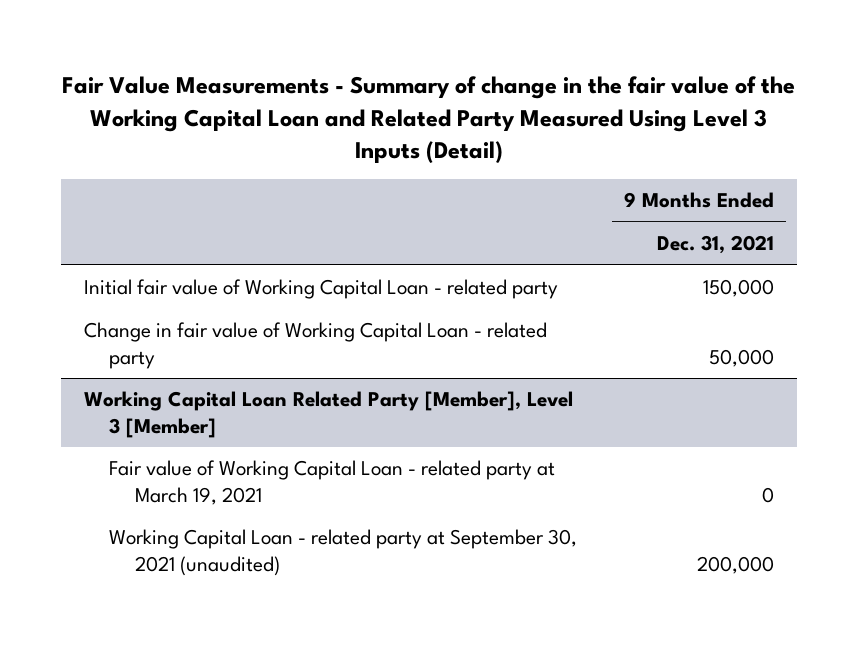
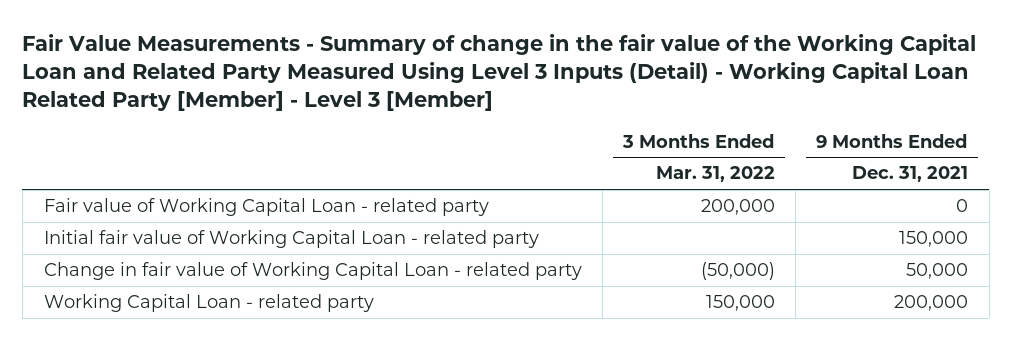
- Fair Value Measurements - Summary of change in the fair value of the Working Capital Loan and Related Party Measured Using Level 3 Inputs (Detail)
+ Fair Value Measurements - Summary of change in the fair value of the Working Capital Loan and Related Party Measured Using Level 3 Inputs (Detail) - Working Capital Loan Related Party [Member] - Level 3 [Member]
- | 9 Months Ended Dec. 31, 2021
+ | 3 Months Ended Mar. 31, 2022 | 9 Months Ended Dec. 31, 2021
+ Fair value of Working Capital Loan - related party | 200,000 | 0
- Working Capital Loan Related Party [Member], Level 3 [Member]
- Fair value of Working Capital Loan - related party at March 19, 2021 | 0
- Working Capital Loan - related party at September 30, 2021 (unaudited) | 200,000
+ Working Capital Loan - related party | 150,000 | 200,000

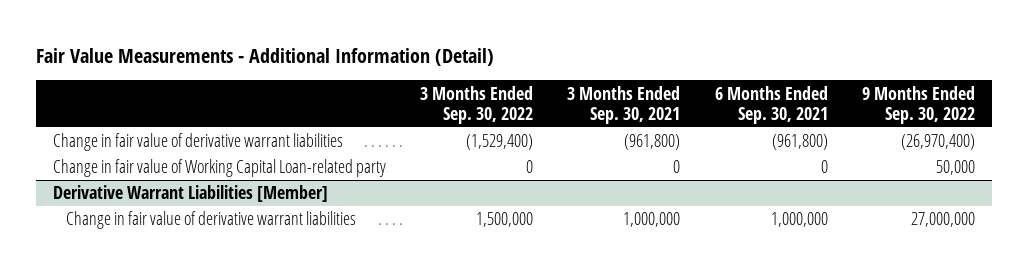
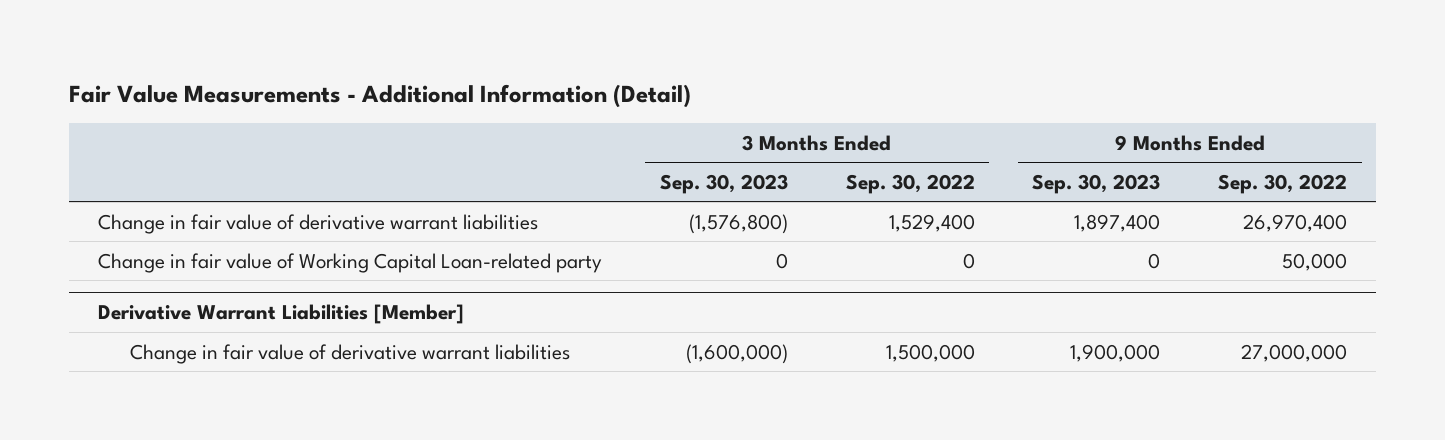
- | 3 Months Ended Sep. 30, 2022 | 3 Months Ended Sep. 30, 2021 | 6 Months Ended Sep. 30, 2021 | 9 Months Ended Sep. 30, 2022
+ | 3 Months Ended Sep. 30, 2023 | 3 Months Ended Sep. 30, 2022 | 9 Months Ended Sep. 30, 2023 | 9 Months Ended Sep. 30, 2022
- Change in fair value of derivative warrant liabilities | (1,529,400) | (961,800) | (961,800) | (26,970,400)
+ Change in fair value of derivative warrant liabilities | (1,576,800) | 1,529,400 | 1,897,400 | 26,970,400

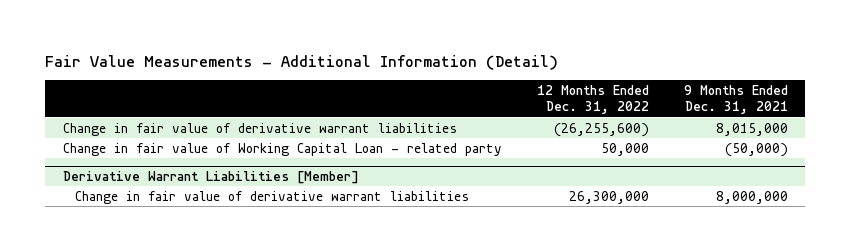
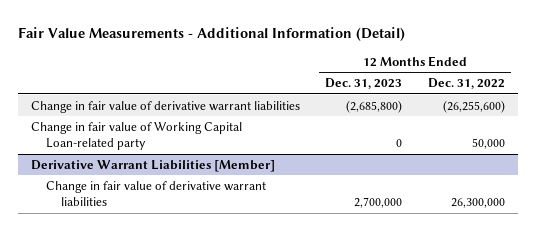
- | 12 Months Ended Dec. 31, 2022 | 9 Months Ended Dec. 31, 2021
+ | 12 Months Ended Dec. 31, 2023 | 12 Months Ended Dec. 31, 2022
- Change in fair value of Working Capital Loan - related party | 50,000 | (50,000)
+ Change in fair value of Working Capital Loan-related party | 0 | 50,000

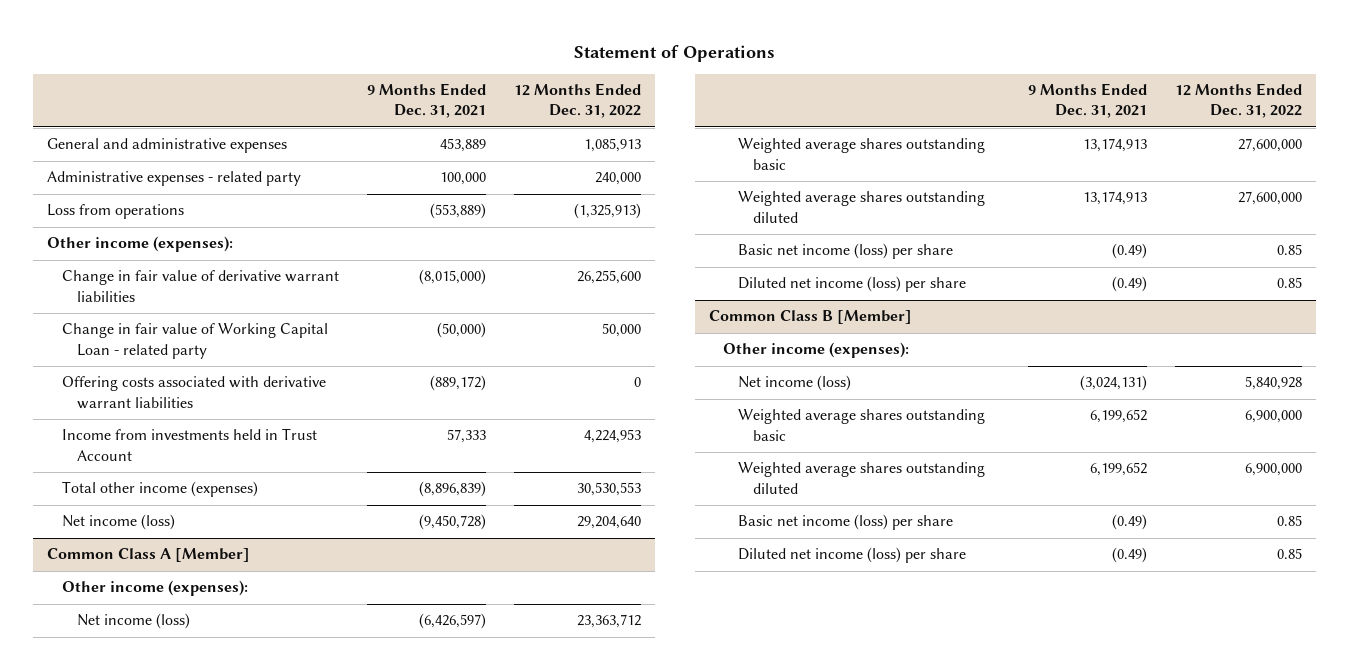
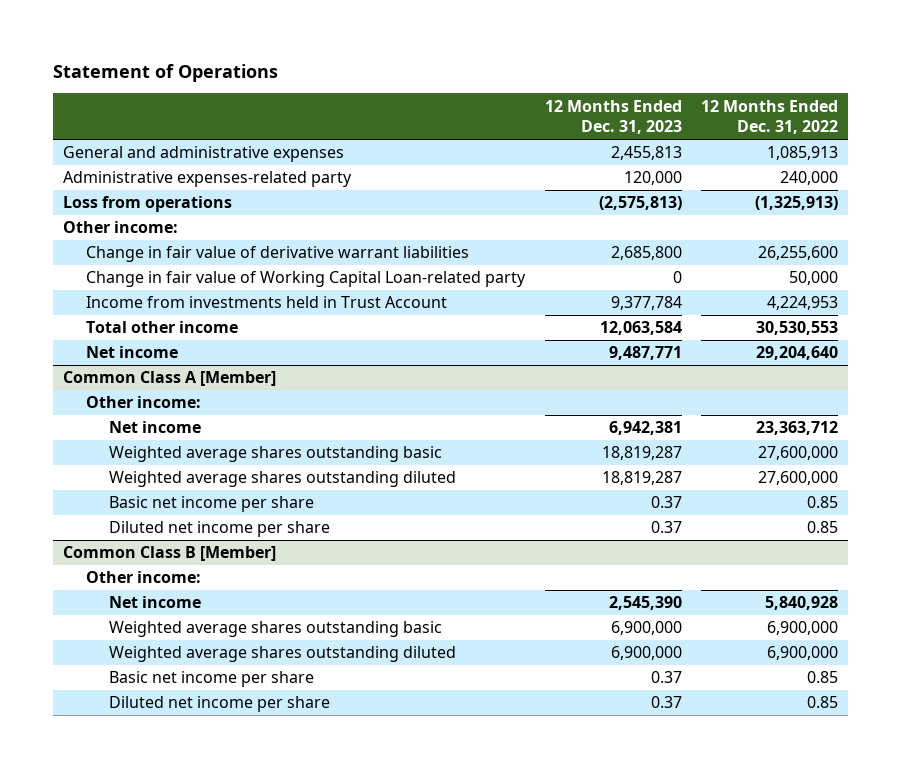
- | 9 Months Ended Dec. 31, 2021 | 12 Months Ended Dec. 31, 2022
+ | 12 Months Ended Dec. 31, 2023 | 12 Months Ended Dec. 31, 2022
- Administrative expenses - related party | 100,000 | 240,000
+ Administrative expenses-related party | 120,000 | 240,000
- Other income (expenses):
+ Other income:
- Change in fair value of Working Capital Loan - related party | (50,000) | 50,000
- Offering costs associated with derivative warrant liabilities | (889,172) | 0
+ Change in fair value of Working Capital Loan-related party | 0 | 50,000
- Total other income (expenses) | (8,896,839) | 30,530,553
- Net income (loss) | (9,450,728) | 29,204,640
+ Total other income | 12,063,584 | 30,530,553
+ Net income | 9,487,771 | 29,204,640
@ Common Class A [Member]
- Other income (expenses):
- Net income (loss) | (6,426,597) | 23,363,712
+ Other income:
+ Net income | 6,942,381 | 23,363,712
- Basic net income (loss) per share | (0.49) | 0.85
- Diluted net income (loss) per share | (0.49) | 0.85
+ Basic net income per share | 0.37 | 0.85
+ Diluted net income per share | 0.37 | 0.85
@ Common Class B [Member]
- Other income (expenses):
- Net income (loss) | (3,024,131) | 5,840,928
+ Other income:
+ Net income | 2,545,390 | 5,840,928
- Basic net income (loss) per share | (0.49) | 0.85
- Diluted net income (loss) per share | (0.49) | 0.85
+ Basic net income per share | 0.37 | 0.85
+ Diluted net income per share | 0.37 | 0.85

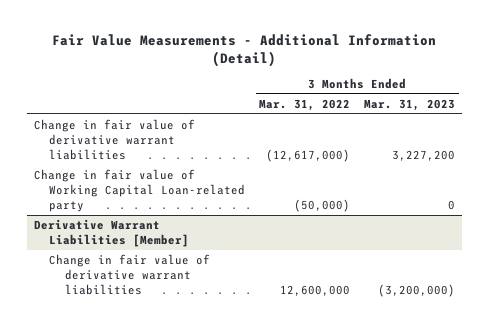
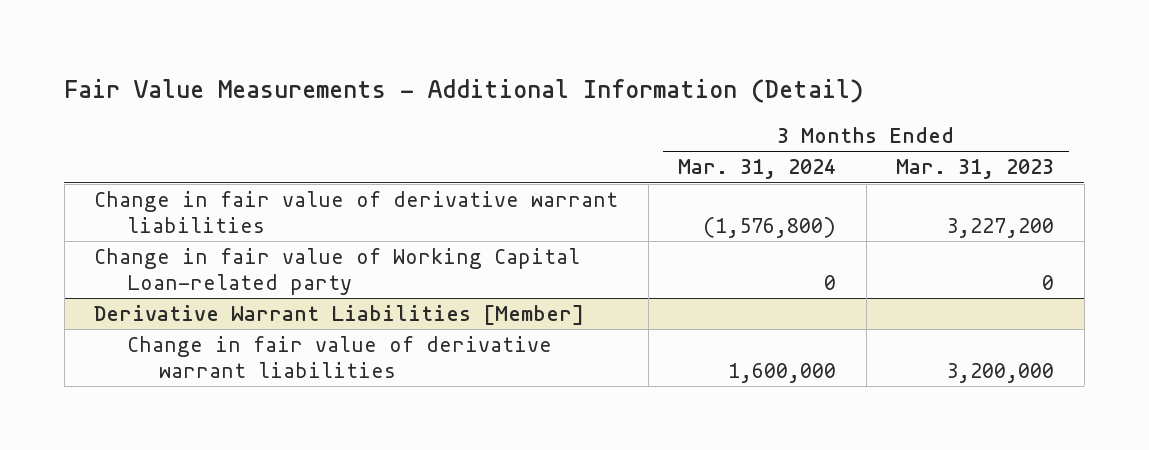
- | 3 Months Ended Mar. 31, 2022 | 3 Months Ended Mar. 31, 2023
+ | 3 Months Ended Mar. 31, 2024 | 3 Months Ended Mar. 31, 2023
@ Derivative Warrant Liabilities [Member]
- Change in fair value of derivative warrant liabilities | 12,600,000 | (3,200,000)
+ Change in fair value of derivative warrant liabilities | 1,600,000 | 3,200,000

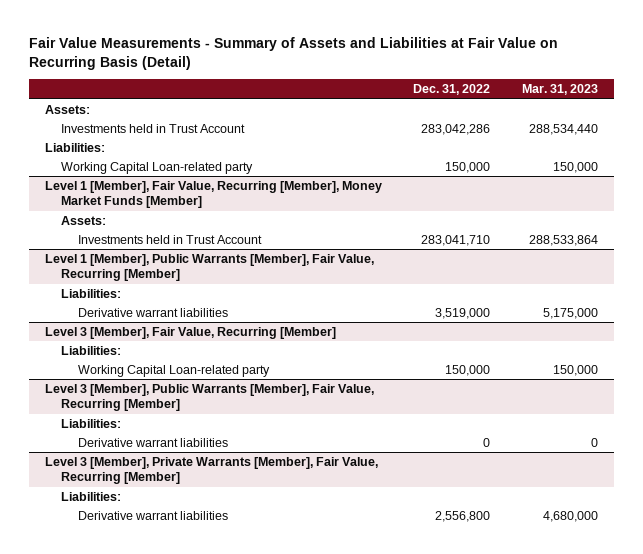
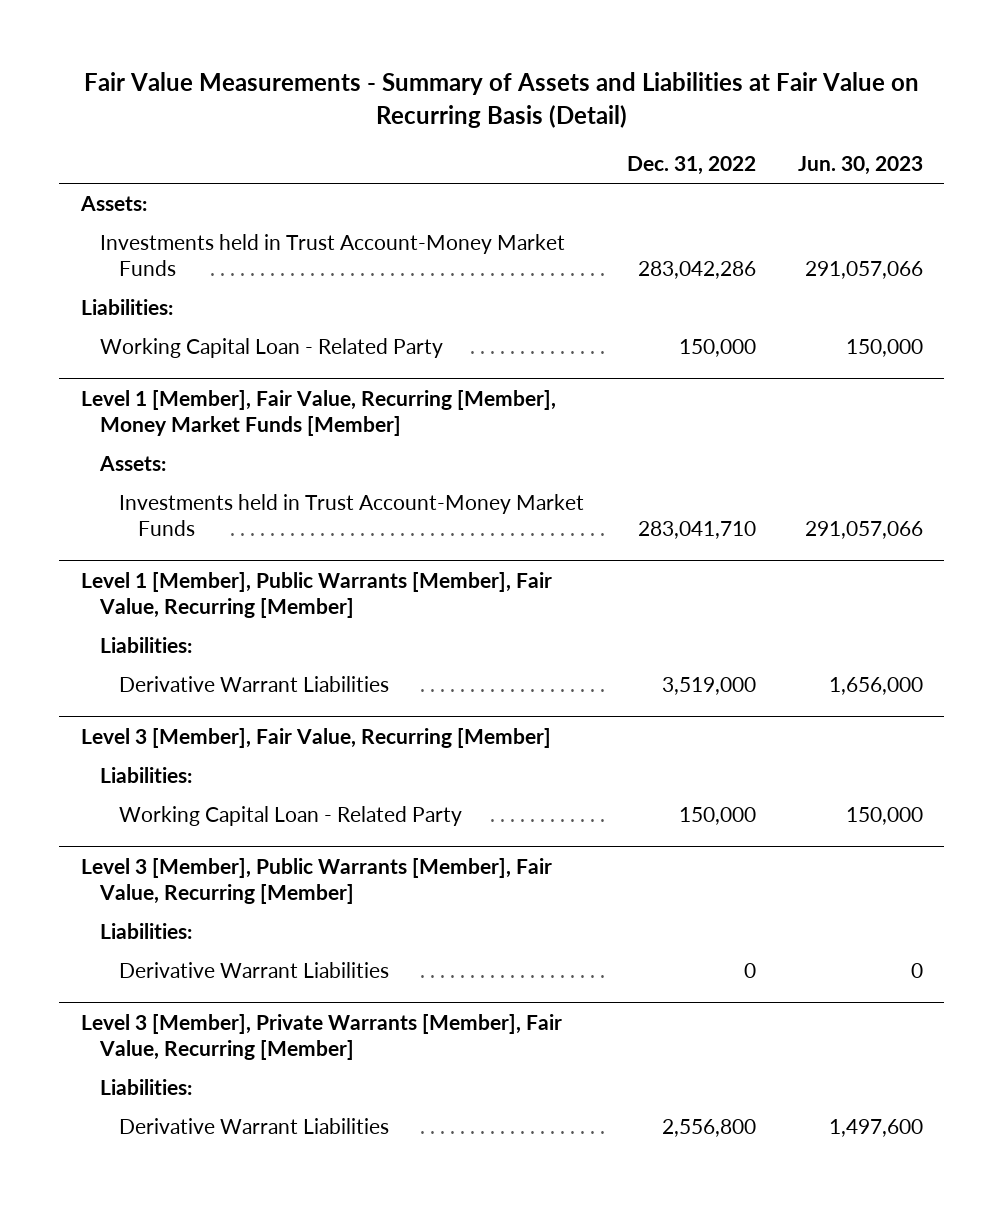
- | Dec. 31, 2022 | Mar. 31, 2023
+ | Dec. 31, 2022 | Jun. 30, 2023
- Investments held in Trust Account | 283,042,286 | 288,534,440
+ Investments held in Trust Account-Money Market Funds | 283,042,286 | 291,057,066
- Working Capital Loan-related party | 150,000 | 150,000
+ Working Capital Loan - Related Party | 150,000 | 150,000
@ Level 1 [Member], Fair Value, Recurring [Member], Money Market Funds [Member]
- Investments held in Trust Account | 283,041,710 | 288,533,864
+ Investments held in Trust Account-Money Market Funds | 283,041,710 | 291,057,066
@ Level 1 [Member], Public Warrants [Member], Fair Value, Recurring [Member]
- Derivative warrant liabilities | 3,519,000 | 5,175,000
+ Derivative Warrant Liabilities | 3,519,000 | 1,656,000
@ Level 3 [Member], Fair Value, Recurring [Member]
- Working Capital Loan-related party | 150,000 | 150,000
+ Working Capital Loan - Related Party | 150,000 | 150,000
@ Level 3 [Member], Public Warrants [Member], Fair Value, Recurring [Member]
- Derivative warrant liabilities | 0 | 0
+ Derivative Warrant Liabilities | 0 | 0
@ Level 3 [Member], Private Warrants [Member], Fair Value, Recurring [Member]
- Derivative warrant liabilities | 2,556,800 | 4,680,000
+ Derivative Warrant Liabilities | 2,556,800 | 1,497,600

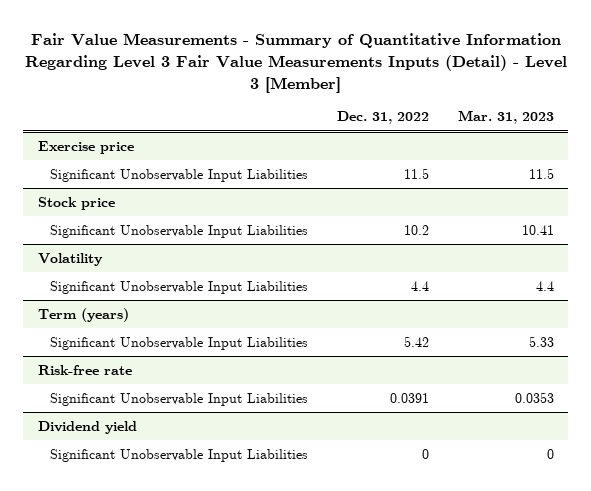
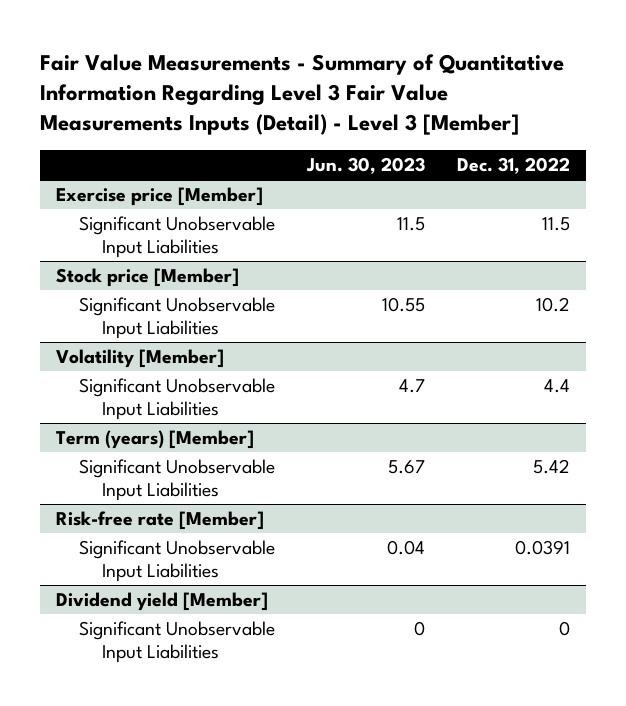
- | Dec. 31, 2022 | Mar. 31, 2023
+ | Jun. 30, 2023 | Dec. 31, 2022
- Exercise price
+ Exercise price [Member]
- Stock price
+ Stock price [Member]
- Volatility
+ Volatility [Member]
- Term (years)
+ Term (years) [Member]
- Risk-free rate
+ Risk-free rate [Member]
- Dividend yield
+ Dividend yield [Member]

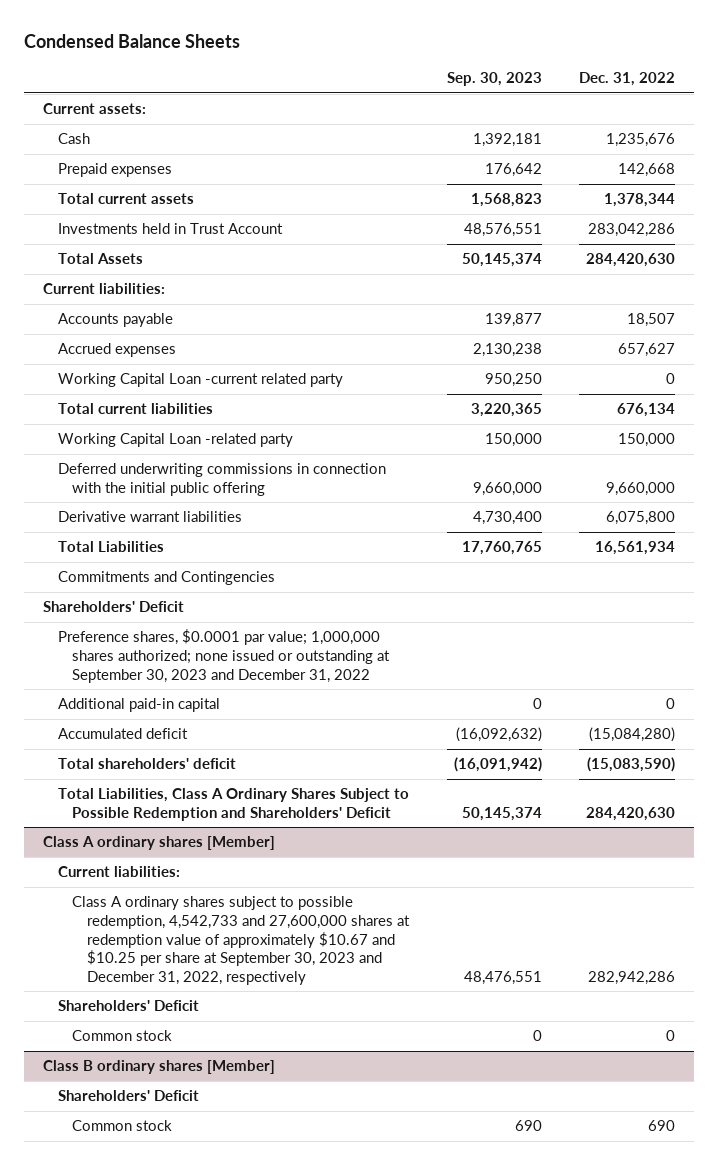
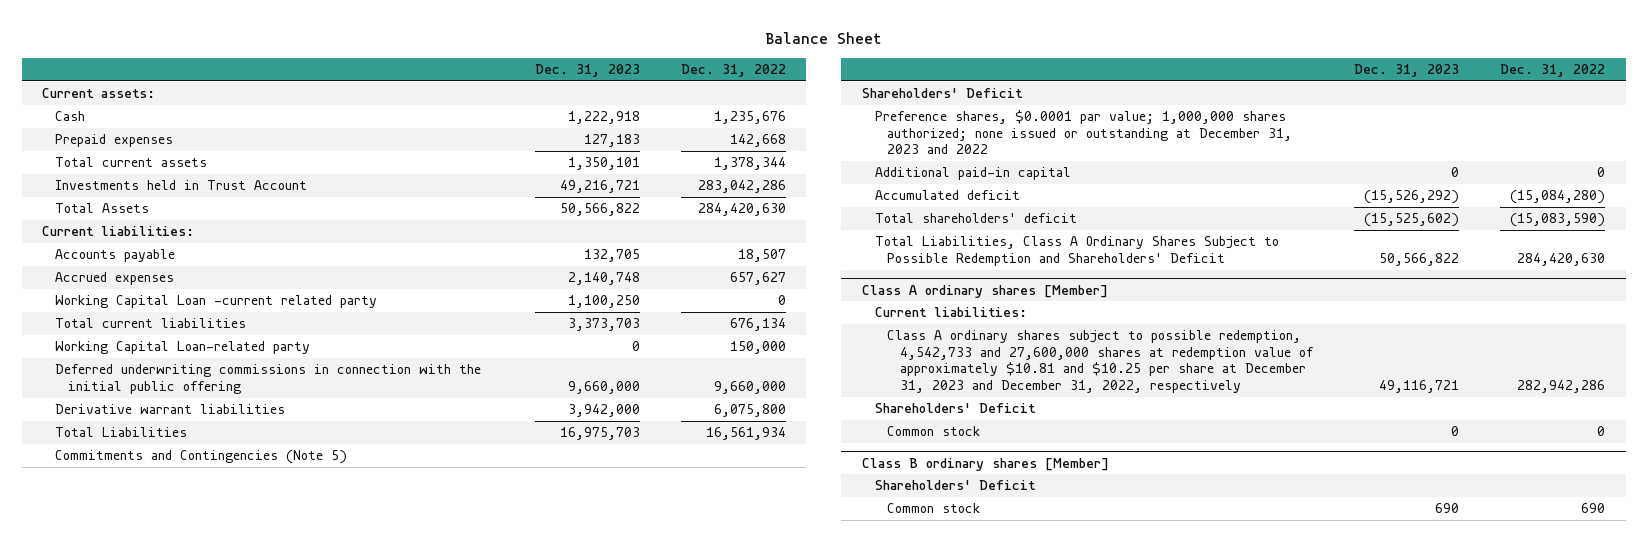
- Condensed Balance Sheets
+ Balance Sheet
- | Sep. 30, 2023 | Dec. 31, 2022
+ | Dec. 31, 2023 | Dec. 31, 2022
- Working Capital Loan -related party | 150,000 | 150,000
+ Working Capital Loan-related party | 0 | 150,000
- Commitments and Contingencies
+ Commitments and Contingencies (Note 5)
- Preference shares, $0.0001 par value; 1,000,000 shares authorized; none issued or outstanding at September 30, 2023 and December 31, 2022
+ Preference shares, $0.0001 par value; 1,000,000 shares authorized; none issued or outstanding at December 31, 2023 and 2022
@ Class A ordinary shares [Member]
- Class A ordinary shares subject to possible redemption, 4,542,733 and 27,600,000 shares at redemption value of approximately $10.67 and $10.25 per share at September 30, 2023 and December 31, 2022, respectively | 48,476,551 | 282,942,286
+ Class A ordinary shares subject to possible redemption, 4,542,733 and 27,600,000 shares at redemption value of approximately $10.81 and $10.25 per share at December 31, 2023 and December 31, 2022, respectively | 49,116,721 | 282,942,286

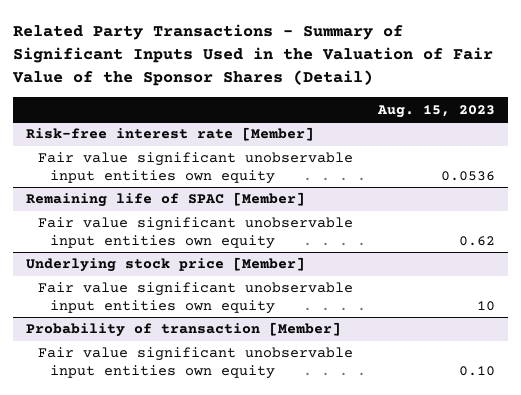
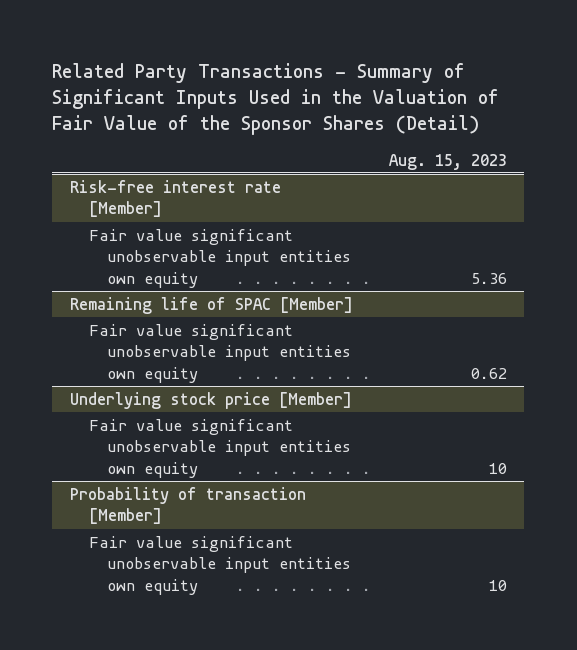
@ Risk-free interest rate [Member]
- Fair value significant unobservable input entities own equity | 0.0536
+ Fair value significant unobservable input entities own equity | 5.36
@ Probability of transaction [Member]
- Fair value significant unobservable input entities own equity | 0.10
+ Fair value significant unobservable input entities own equity | 10

